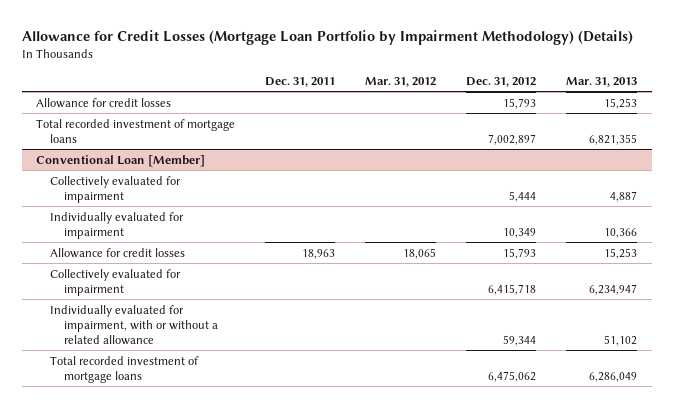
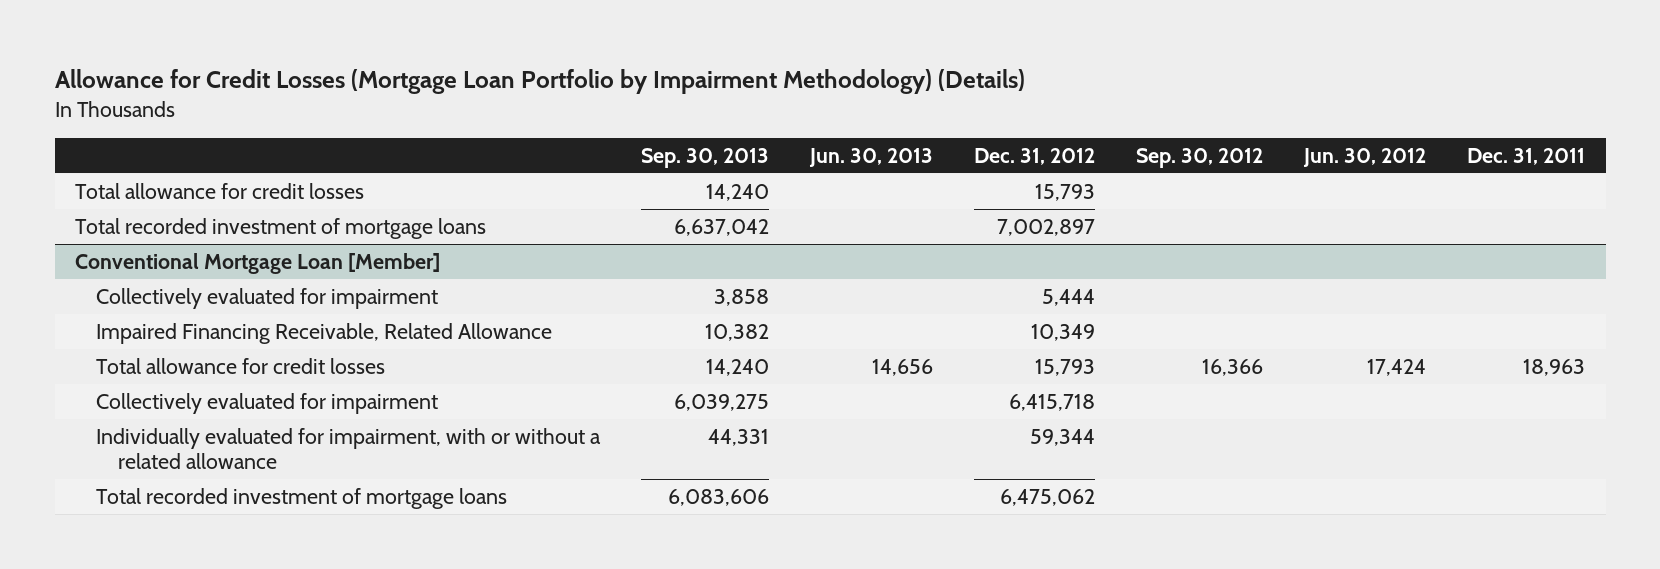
- | Dec. 31, 2011 | Mar. 31, 2012 | Dec. 31, 2012 | Mar. 31, 2013
+ | Sep. 30, 2013 | Jun. 30, 2013 | Dec. 31, 2012 | Sep. 30, 2012 | Jun. 30, 2012 | Dec. 31, 2011
- Allowance for credit losses | | | 15,793 | 15,253
+ Total allowance for credit losses | 14,240 | | 15,793 | | |
- Conventional Loan [Member]
+ Conventional Mortgage Loan [Member]
- Individually evaluated for impairment | | | 10,349 | 10,366
- Allowance for credit losses | 18,963 | 18,065 | 15,793 | 15,253
+ Impaired Financing Receivable, Related Allowance | 10,382 | | 10,349 | | |
+ Total allowance for credit losses | 14,240 | 14,656 | 15,793 | 16,366 | 17,424 | 18,963

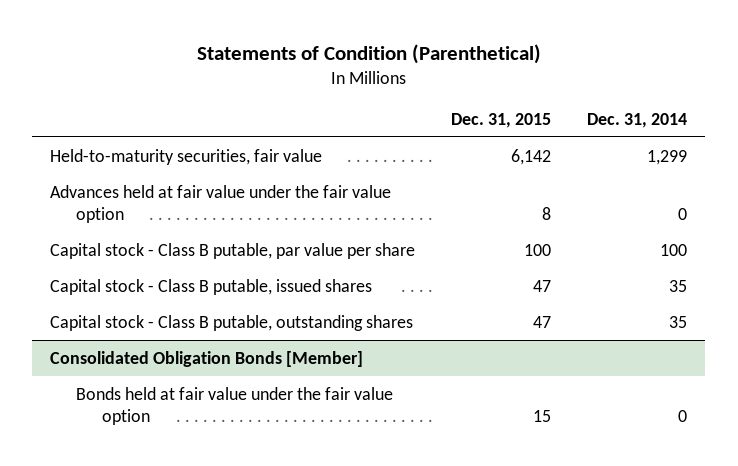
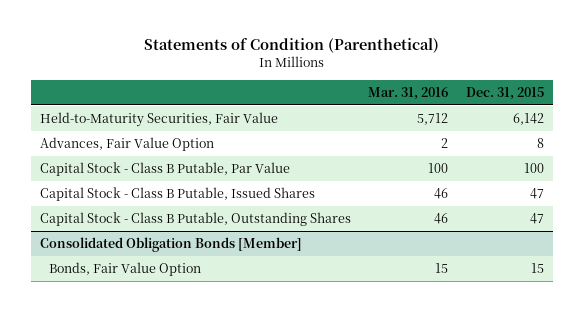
- | Dec. 31, 2015 | Dec. 31, 2014
+ | Mar. 31, 2016 | Dec. 31, 2015
- Held-to-maturity securities, fair value | 6,142 | 1,299
- Advances held at fair value under the fair value option | 8 | 0
- Capital stock - Class B putable, par value per share | 100 | 100
- Capital stock - Class B putable, issued shares | 47 | 35
- Capital stock - Class B putable, outstanding shares | 47 | 35
+ Held-to-Maturity Securities, Fair Value | 5,712 | 6,142
+ Advances, Fair Value Option | 2 | 8
+ Capital Stock - Class B Putable, Par Value | 100 | 100
+ Capital Stock - Class B Putable, Issued Shares | 46 | 47
+ Capital Stock - Class B Putable, Outstanding Shares | 46 | 47
@ Consolidated Obligation Bonds [Member]
- Bonds held at fair value under the fair value option | 15 | 0
+ Bonds, Fair Value Option | 15 | 15

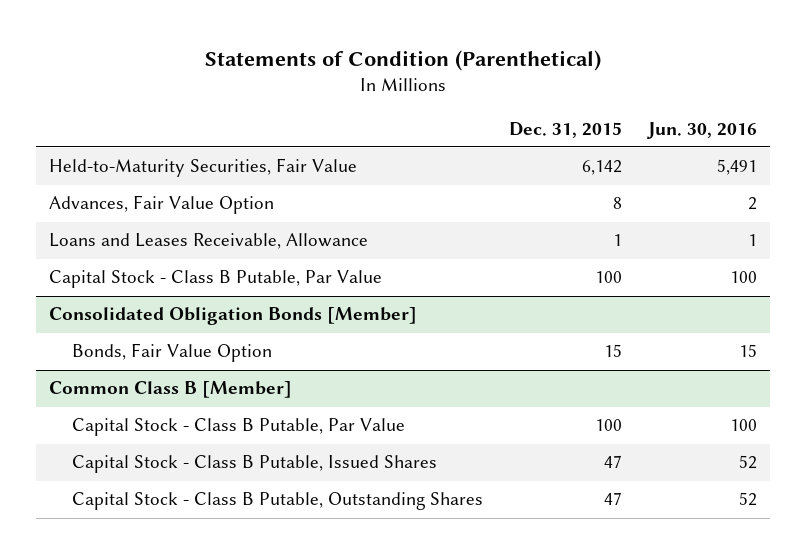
- | Mar. 31, 2016 | Dec. 31, 2015
+ | Dec. 31, 2015 | Jun. 30, 2016
+ Loans and Leases Receivable, Allowance | 1 | 1
- Capital Stock - Class B Putable, Issued Shares | 46 | 47
- Capital Stock - Class B Putable, Outstanding Shares | 46 | 47
+ Common Class B [Member]
+ Capital Stock - Class B Putable, Par Value | 100 | 100
+ Capital Stock - Class B Putable, Issued Shares | 47 | 52
+ Capital Stock - Class B Putable, Outstanding Shares | 47 | 52

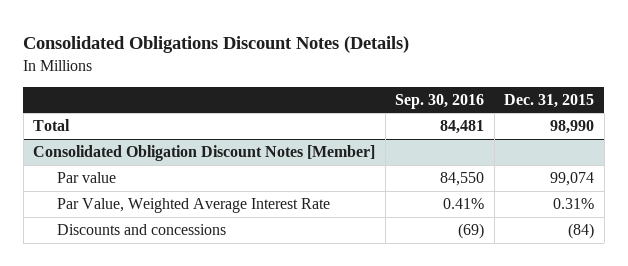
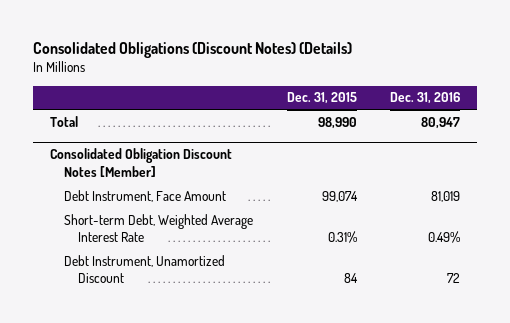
- Consolidated Obligations Discount Notes (Details)
+ Consolidated Obligations (Discount Notes) (Details)
- | Sep. 30, 2016 | Dec. 31, 2015
+ | Dec. 31, 2015 | Dec. 31, 2016
@ Consolidated Obligation Discount Notes [Member]
- Par value | 84,550 | 99,074
- Par Value, Weighted Average Interest Rate | 0.41% | 0.31%
- Discounts and concessions | (69) | (84)
+ Debt Instrument, Face Amount | 99,074 | 81,019
+ Short-term Debt, Weighted Average Interest Rate | 0.31% | 0.49%
+ Debt Instrument, Unamortized Discount | 84 | 72

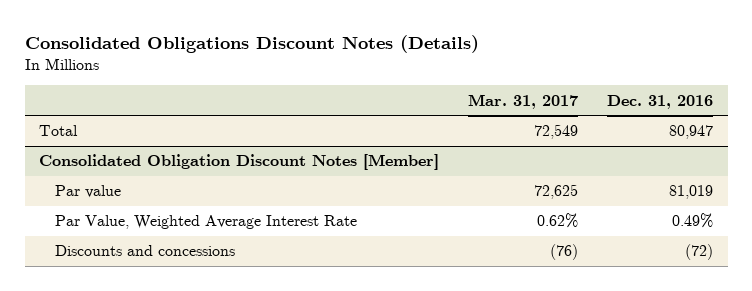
- Consolidated Obligations (Discount Notes) (Details)
+ Consolidated Obligations Discount Notes (Details)
- | Dec. 31, 2015 | Dec. 31, 2016
+ | Mar. 31, 2017 | Dec. 31, 2016
@ Consolidated Obligation Discount Notes [Member]
- Debt Instrument, Face Amount | 99,074 | 81,019
- Short-term Debt, Weighted Average Interest Rate | 0.31% | 0.49%
- Debt Instrument, Unamortized Discount | 84 | 72
+ Par value | 72,625 | 81,019
+ Par Value, Weighted Average Interest Rate | 0.62% | 0.49%
+ Discounts and concessions | (76) | (72)

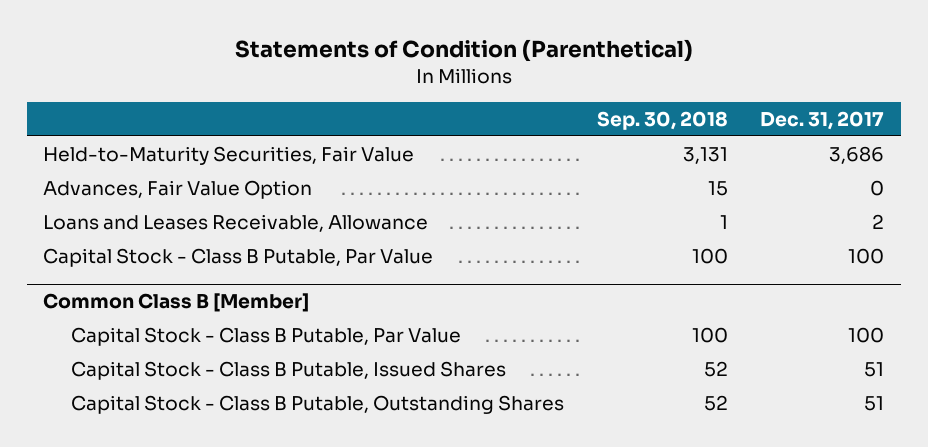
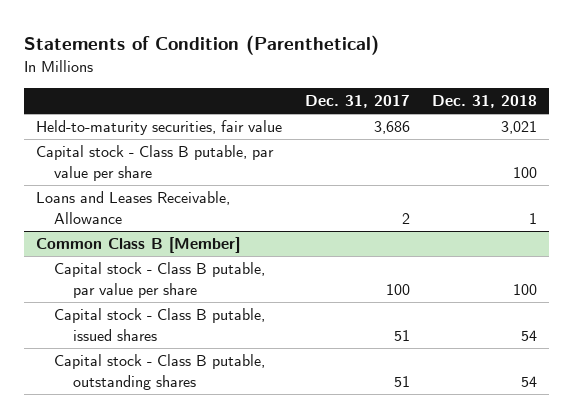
- | Sep. 30, 2018 | Dec. 31, 2017
+ | Dec. 31, 2017 | Dec. 31, 2018
- Held-to-Maturity Securities, Fair Value | 3,131 | 3,686
- Advances, Fair Value Option | 15 | 0
+ Held-to-maturity securities, fair value | 3,686 | 3,021
+ Capital stock - Class B putable, par value per share | | 100
- Capital Stock - Class B Putable, Par Value | 100 | 100
@ Common Class B [Member]
- Capital Stock - Class B Putable, Par Value | 100 | 100
- Capital Stock - Class B Putable, Issued Shares | 52 | 51
- Capital Stock - Class B Putable, Outstanding Shares | 52 | 51
+ Capital stock - Class B putable, par value per share | 100 | 100
+ Capital stock - Class B putable, issued shares | 51 | 54
+ Capital stock - Class B putable, outstanding shares | 51 | 54

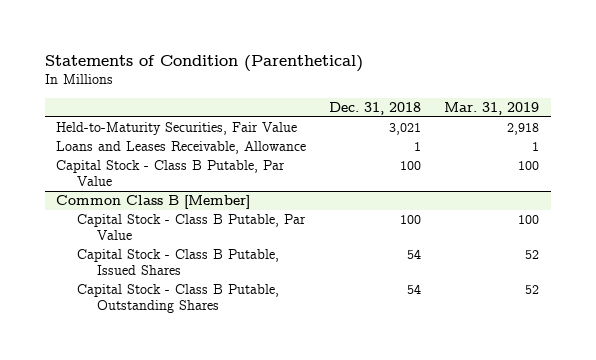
- | Dec. 31, 2017 | Dec. 31, 2018
+ | Dec. 31, 2018 | Mar. 31, 2019
- Held-to-maturity securities, fair value | 3,686 | 3,021
- Capital stock - Class B putable, par value per share | | 100
+ Held-to-Maturity Securities, Fair Value | 3,021 | 2,918
+ Capital Stock - Class B Putable, Par Value | 100 | 100
@ Common Class B [Member]
- Capital stock - Class B putable, par value per share | 100 | 100
- Capital stock - Class B putable, issued shares | 51 | 54
- Capital stock - Class B putable, outstanding shares | 51 | 54
+ Capital Stock - Class B Putable, Par Value | 100 | 100
+ Capital Stock - Class B Putable, Issued Shares | 54 | 52
+ Capital Stock - Class B Putable, Outstanding Shares | 54 | 52

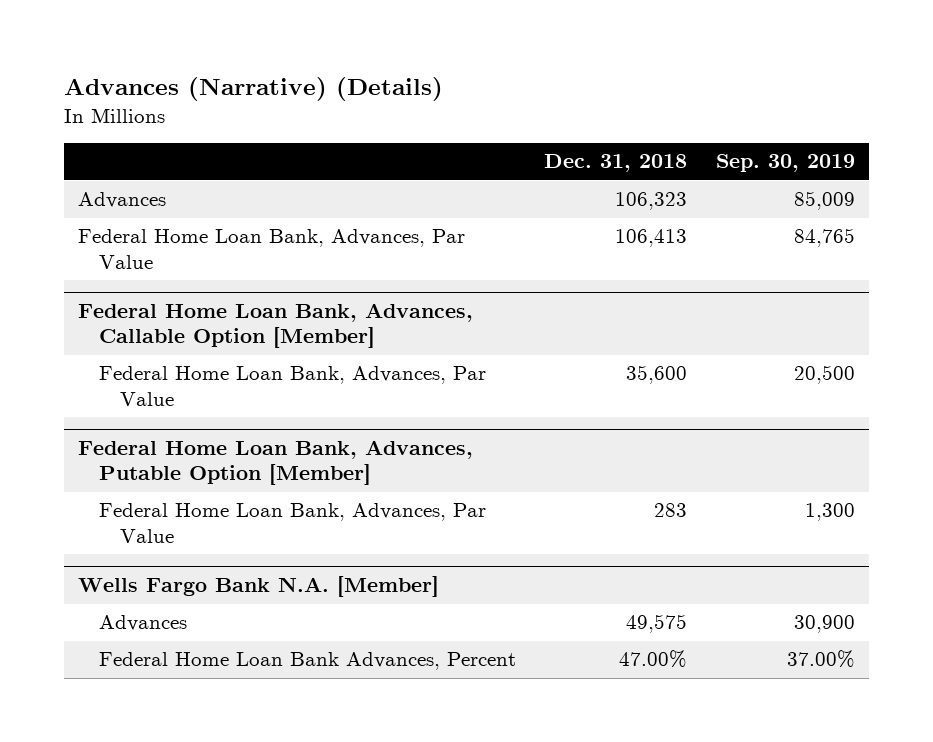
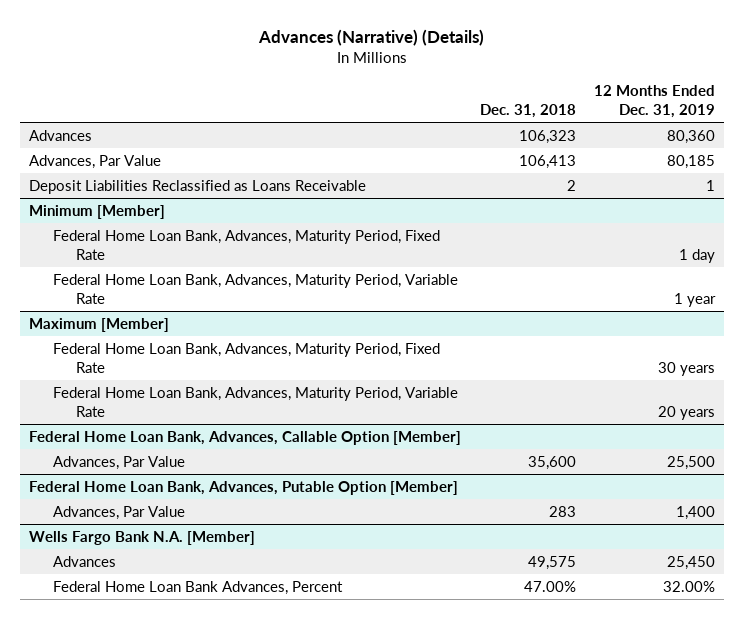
- | Dec. 31, 2018 | Sep. 30, 2019
+ | Dec. 31, 2018 | 12 Months Ended Dec. 31, 2019
- Federal Home Loan Bank, Advances, Par Value | 106,413 | 84,765
+ Advances, Par Value | 106,413 | 80,185
+ Deposit Liabilities Reclassified as Loans Receivable | 2 | 1
+ Minimum [Member]
+ Federal Home Loan Bank, Advances, Maturity Period, Fixed Rate | | 1 day
+ Federal Home Loan Bank, Advances, Maturity Period, Variable Rate | | 1 year
+ Maximum [Member]
+ Federal Home Loan Bank, Advances, Maturity Period, Fixed Rate | | 30 years
+ Federal Home Loan Bank, Advances, Maturity Period, Variable Rate | | 20 years
@ Federal Home Loan Bank, Advances, Callable Option [Member]
- Federal Home Loan Bank, Advances, Par Value | 35,600 | 20,500
+ Advances, Par Value | 35,600 | 25,500
@ Federal Home Loan Bank, Advances, Putable Option [Member]
- Federal Home Loan Bank, Advances, Par Value | 283 | 1,300
+ Advances, Par Value | 283 | 1,400

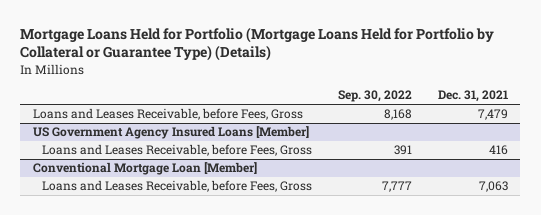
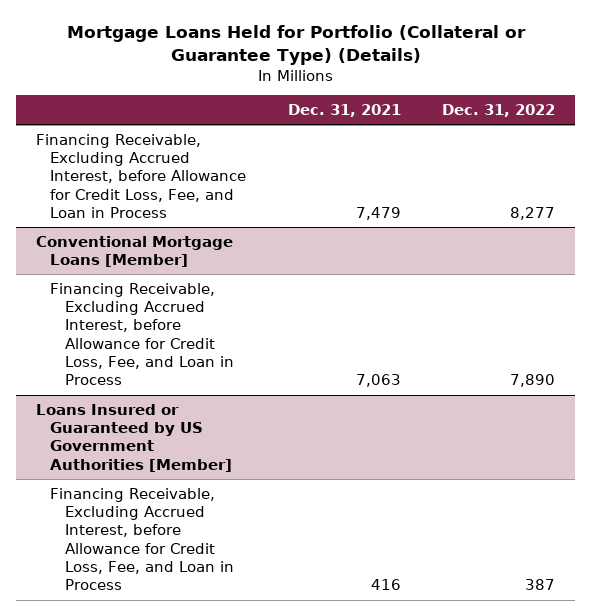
- Mortgage Loans Held for Portfolio (Mortgage Loans Held for Portfolio by Collateral or Guarantee Type) (Details)
+ Mortgage Loans Held for Portfolio (Collateral or Guarantee Type) (Details)
- | Sep. 30, 2022 | Dec. 31, 2021
+ | Dec. 31, 2021 | Dec. 31, 2022
- Loans and Leases Receivable, before Fees, Gross | 8,168 | 7,479
- US Government Agency Insured Loans [Member]
- Loans and Leases Receivable, before Fees, Gross | 391 | 416
- Conventional Mortgage Loan [Member]
- Loans and Leases Receivable, before Fees, Gross | 7,777 | 7,063
+ Financing Receivable, Excluding Accrued Interest, before Allowance for Credit Loss, Fee, and Loan in Process | 7,479 | 8,277
+ Conventional Mortgage Loans [Member]
+ Financing Receivable, Excluding Accrued Interest, before Allowance for Credit Loss, Fee, and Loan in Process | 7,063 | 7,890
+ Loans Insured or Guaranteed by US Government Authorities [Member]
+ Financing Receivable, Excluding Accrued Interest, before Allowance for Credit Loss, Fee, and Loan in Process | 416 | 387

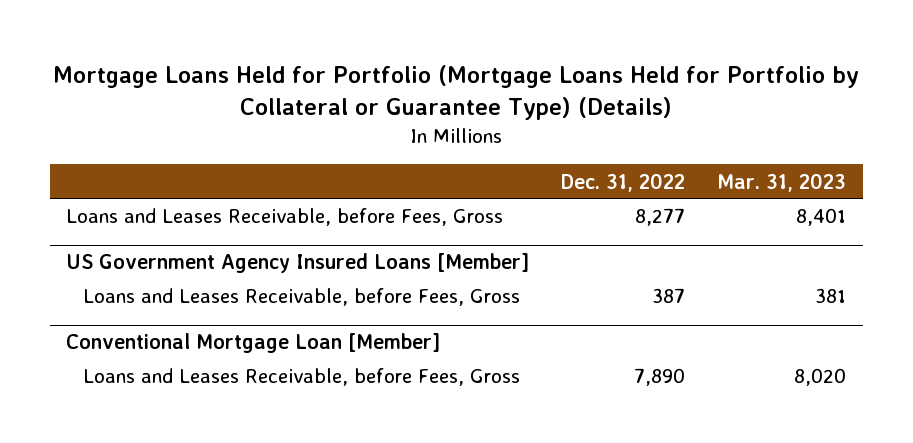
- Mortgage Loans Held for Portfolio (Collateral or Guarantee Type) (Details)
+ Mortgage Loans Held for Portfolio (Mortgage Loans Held for Portfolio by Collateral or Guarantee Type) (Details)
- | Dec. 31, 2021 | Dec. 31, 2022
+ | Dec. 31, 2022 | Mar. 31, 2023
- Financing Receivable, Excluding Accrued Interest, before Allowance for Credit Loss, Fee, and Loan in Process | 7,479 | 8,277
- Conventional Mortgage Loans [Member]
- Financing Receivable, Excluding Accrued Interest, before Allowance for Credit Loss, Fee, and Loan in Process | 7,063 | 7,890
- Loans Insured or Guaranteed by US Government Authorities [Member]
- Financing Receivable, Excluding Accrued Interest, before Allowance for Credit Loss, Fee, and Loan in Process | 416 | 387
+ Loans and Leases Receivable, before Fees, Gross | 8,277 | 8,401
+ US Government Agency Insured Loans [Member]
+ Loans and Leases Receivable, before Fees, Gross | 387 | 381
+ Conventional Mortgage Loan [Member]
+ Loans and Leases Receivable, before Fees, Gross | 7,890 | 8,020

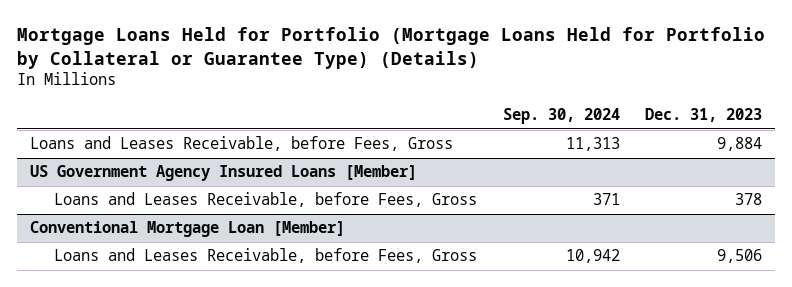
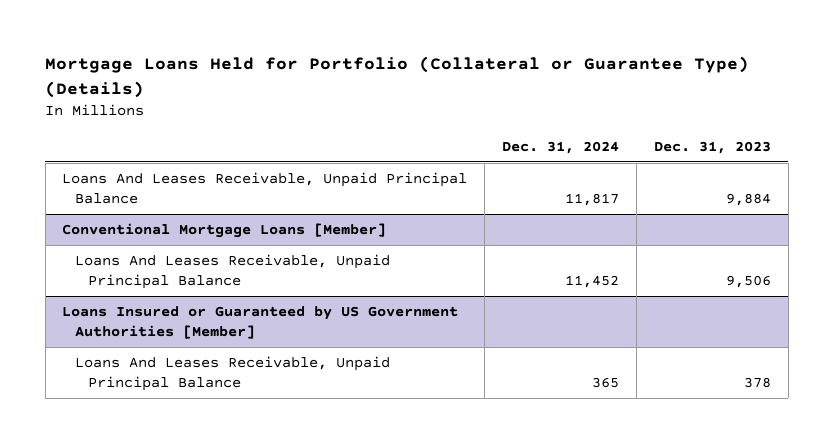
- Mortgage Loans Held for Portfolio (Mortgage Loans Held for Portfolio by Collateral or Guarantee Type) (Details)
+ Mortgage Loans Held for Portfolio (Collateral or Guarantee Type) (Details)
- | Sep. 30, 2024 | Dec. 31, 2023
+ | Dec. 31, 2024 | Dec. 31, 2023
- Loans and Leases Receivable, before Fees, Gross | 11,313 | 9,884
- US Government Agency Insured Loans [Member]
- Loans and Leases Receivable, before Fees, Gross | 371 | 378
- Conventional Mortgage Loan [Member]
- Loans and Leases Receivable, before Fees, Gross | 10,942 | 9,506
+ Loans And Leases Receivable, Unpaid Principal Balance | 11,817 | 9,884
+ Conventional Mortgage Loans [Member]
+ Loans And Leases Receivable, Unpaid Principal Balance | 11,452 | 9,506
+ Loans Insured or Guaranteed by US Government Authorities [Member]
+ Loans And Leases Receivable, Unpaid Principal Balance | 365 | 378

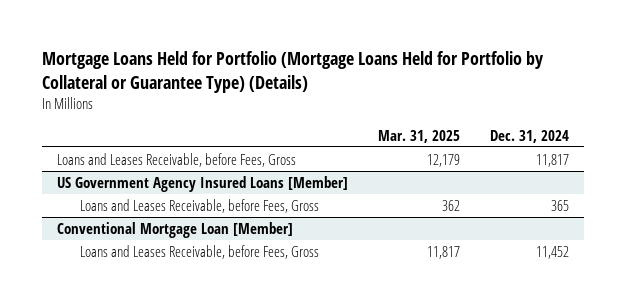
- Mortgage Loans Held for Portfolio (Collateral or Guarantee Type) (Details)
+ Mortgage Loans Held for Portfolio (Mortgage Loans Held for Portfolio by Collateral or Guarantee Type) (Details)
- | Dec. 31, 2024 | Dec. 31, 2023
+ | Mar. 31, 2025 | Dec. 31, 2024
- Loans And Leases Receivable, Unpaid Principal Balance | 11,817 | 9,884
- Conventional Mortgage Loans [Member]
- Loans And Leases Receivable, Unpaid Principal Balance | 11,452 | 9,506
- Loans Insured or Guaranteed by US Government Authorities [Member]
- Loans And Leases Receivable, Unpaid Principal Balance | 365 | 378
+ Loans and Leases Receivable, before Fees, Gross | 12,179 | 11,817
+ US Government Agency Insured Loans [Member]
+ Loans and Leases Receivable, before Fees, Gross | 362 | 365
+ Conventional Mortgage Loan [Member]
+ Loans and Leases Receivable, before Fees, Gross | 11,817 | 11,452

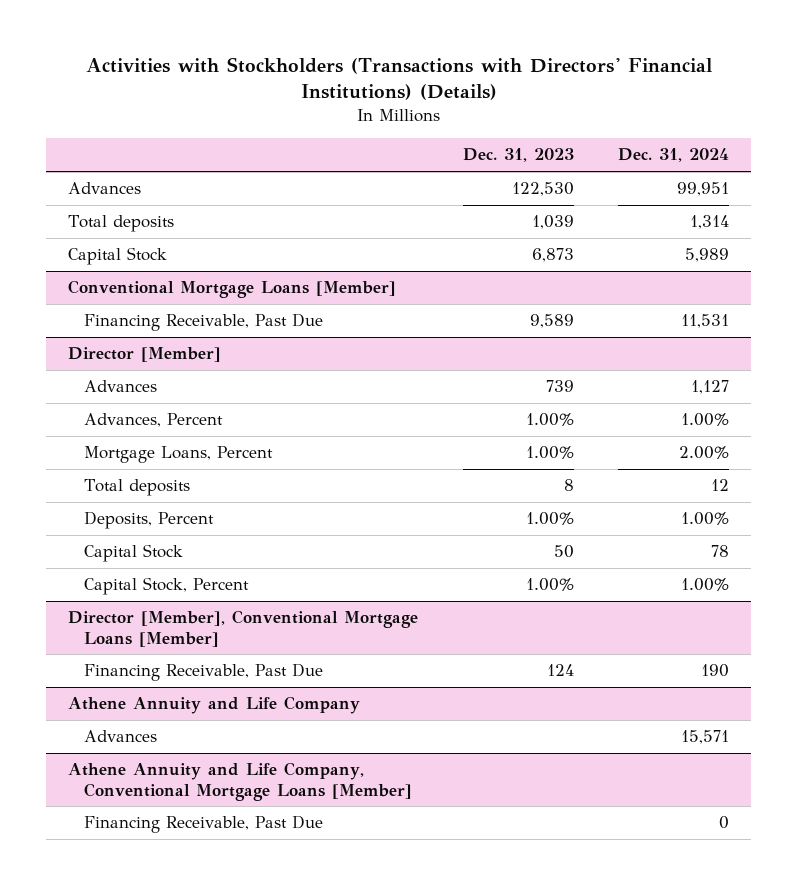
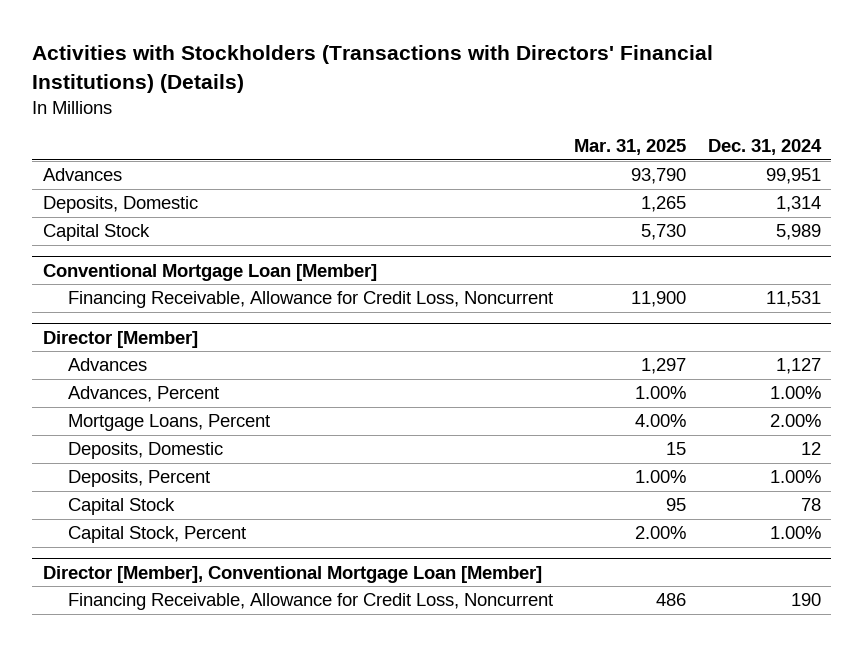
- | Dec. 31, 2023 | Dec. 31, 2024
+ | Mar. 31, 2025 | Dec. 31, 2024
- Total deposits | 1,039 | 1,314
+ Deposits, Domestic | 1,265 | 1,314
- Conventional Mortgage Loans [Member]
- Financing Receivable, Past Due | 9,589 | 11,531
+ Conventional Mortgage Loan [Member]
+ Financing Receivable, Allowance for Credit Loss, Noncurrent | 11,900 | 11,531
@ Director [Member]
- Total deposits | 8 | 12
+ Deposits, Domestic | 15 | 12
- Director [Member], Conventional Mortgage Loans [Member]
- Financing Receivable, Past Due | 124 | 190
- Athene Annuity and Life Company
- Advances | | 15,571
- Athene Annuity and Life Company, Conventional Mortgage Loans [Member]
- Financing Receivable, Past Due | | 0
+ Director [Member], Conventional Mortgage Loan [Member]
+ Financing Receivable, Allowance for Credit Loss, Noncurrent | 486 | 190

